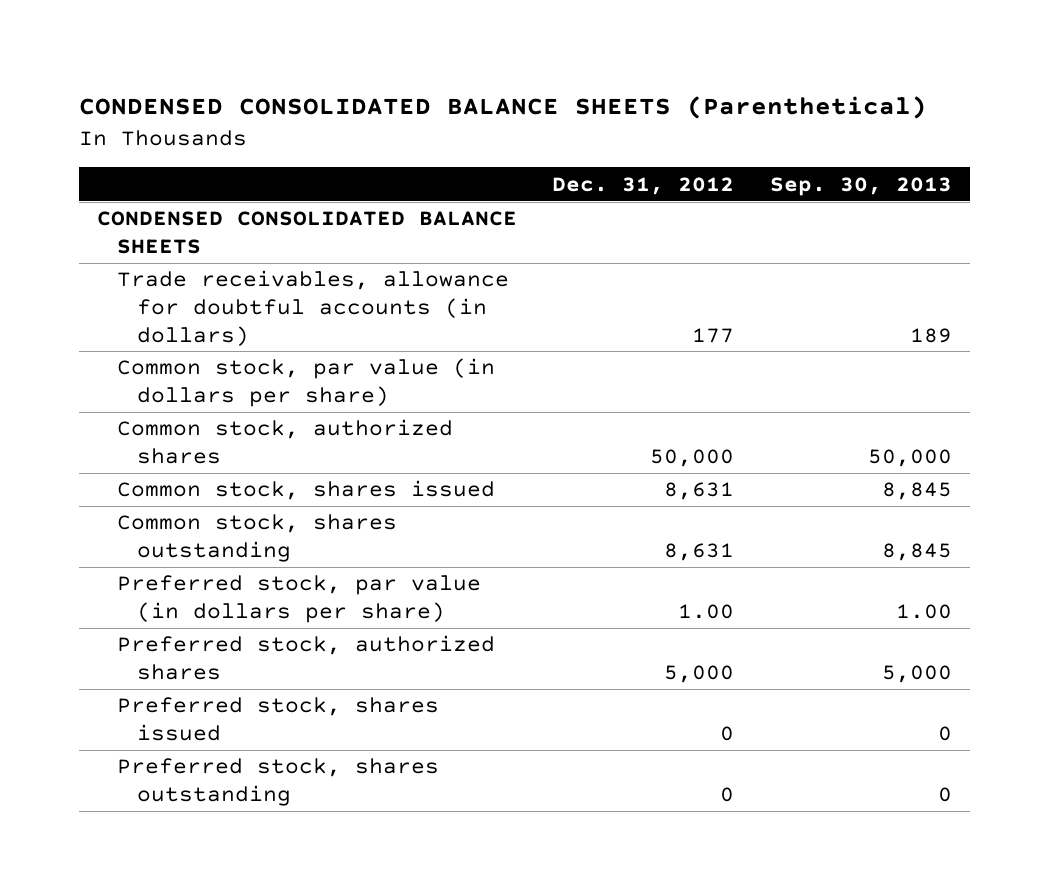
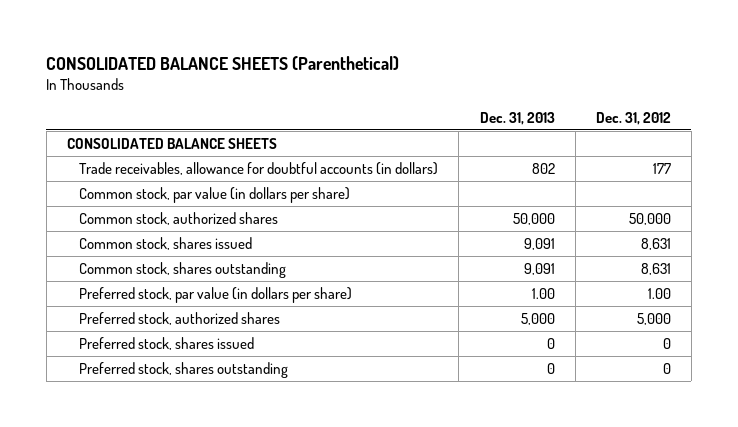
- CONDENSED CONSOLIDATED BALANCE SHEETS (Parenthetical)
+ CONSOLIDATED BALANCE SHEETS (Parenthetical)
- | Dec. 31, 2012 | Sep. 30, 2013
+ | Dec. 31, 2013 | Dec. 31, 2012
- CONDENSED CONSOLIDATED BALANCE SHEETS
+ CONSOLIDATED BALANCE SHEETS

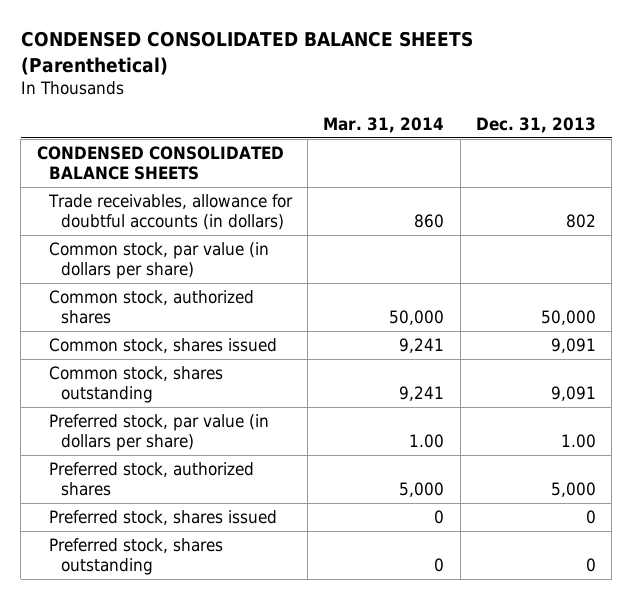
- CONSOLIDATED BALANCE SHEETS (Parenthetical)
+ CONDENSED CONSOLIDATED BALANCE SHEETS (Parenthetical)
- | Dec. 31, 2013 | Dec. 31, 2012
+ | Mar. 31, 2014 | Dec. 31, 2013
- CONSOLIDATED BALANCE SHEETS
+ CONDENSED CONSOLIDATED BALANCE SHEETS

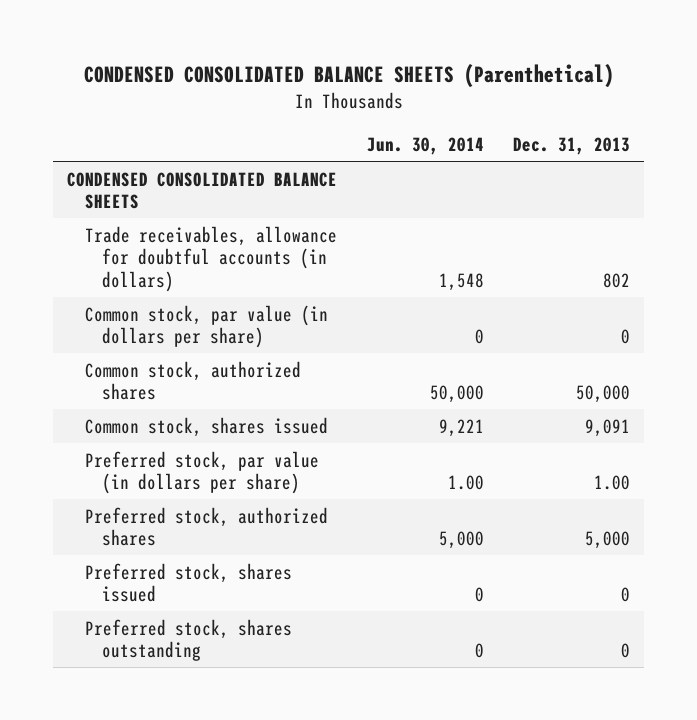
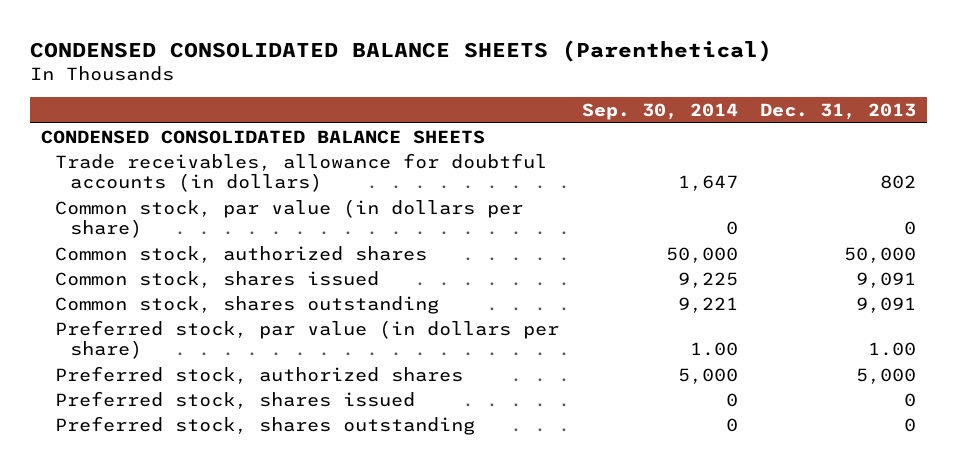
- | Jun. 30, 2014 | Dec. 31, 2013
+ | Sep. 30, 2014 | Dec. 31, 2013
+ Common stock, shares outstanding | 9,221 | 9,091

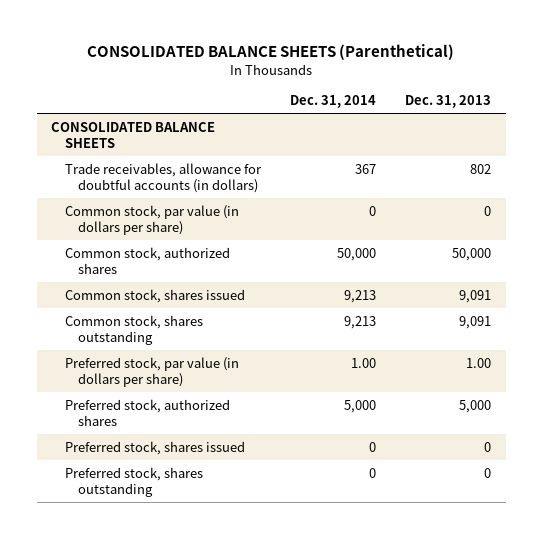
- CONDENSED CONSOLIDATED BALANCE SHEETS (Parenthetical)
+ CONSOLIDATED BALANCE SHEETS (Parenthetical)
- | Sep. 30, 2014 | Dec. 31, 2013
+ | Dec. 31, 2014 | Dec. 31, 2013
- CONDENSED CONSOLIDATED BALANCE SHEETS
+ CONSOLIDATED BALANCE SHEETS

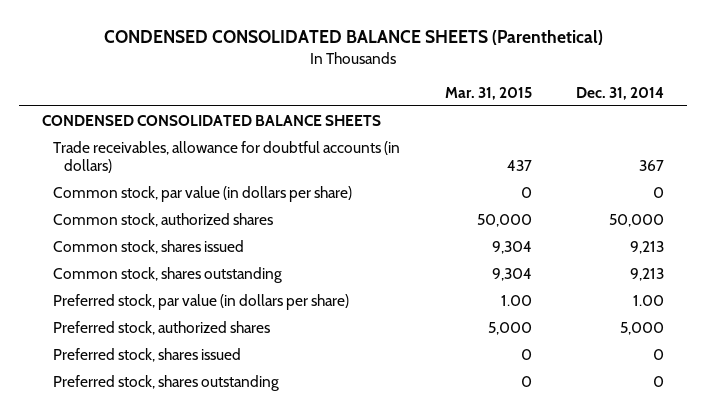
- CONSOLIDATED BALANCE SHEETS (Parenthetical)
+ CONDENSED CONSOLIDATED BALANCE SHEETS (Parenthetical)
- | Dec. 31, 2014 | Dec. 31, 2013
+ | Mar. 31, 2015 | Dec. 31, 2014
- CONSOLIDATED BALANCE SHEETS
+ CONDENSED CONSOLIDATED BALANCE SHEETS

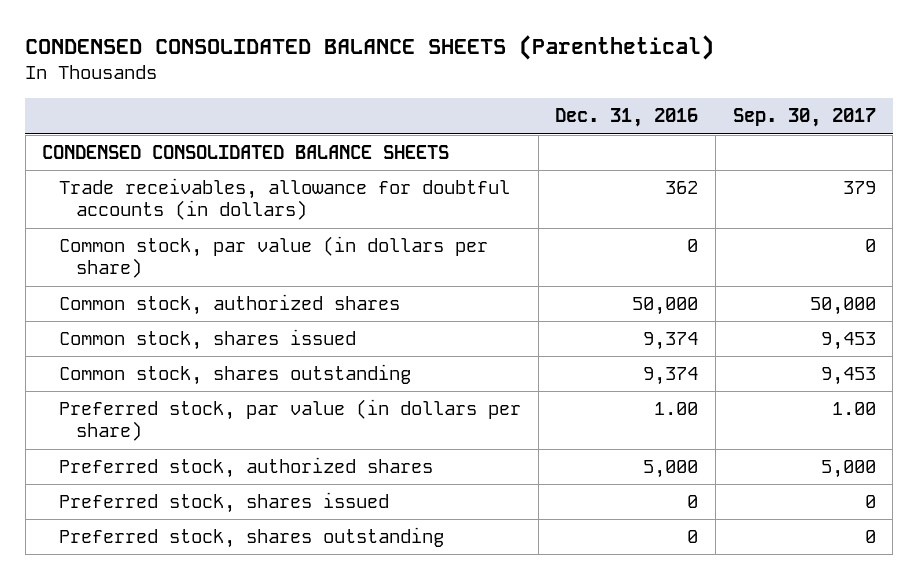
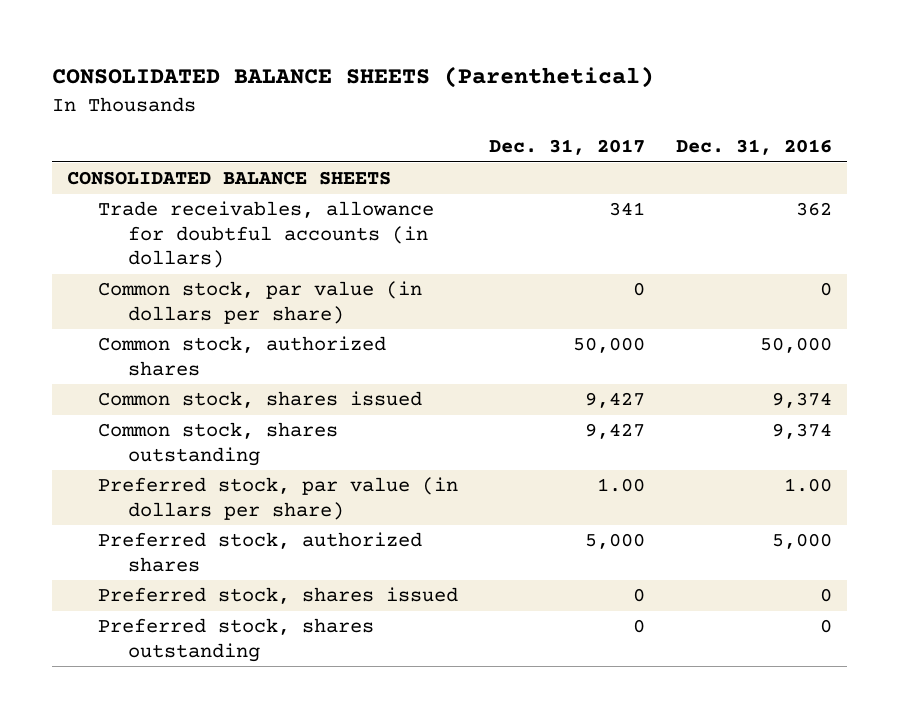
- CONDENSED CONSOLIDATED BALANCE SHEETS (Parenthetical)
+ CONSOLIDATED BALANCE SHEETS (Parenthetical)
- | Dec. 31, 2016 | Sep. 30, 2017
+ | Dec. 31, 2017 | Dec. 31, 2016
- CONDENSED CONSOLIDATED BALANCE SHEETS
+ CONSOLIDATED BALANCE SHEETS

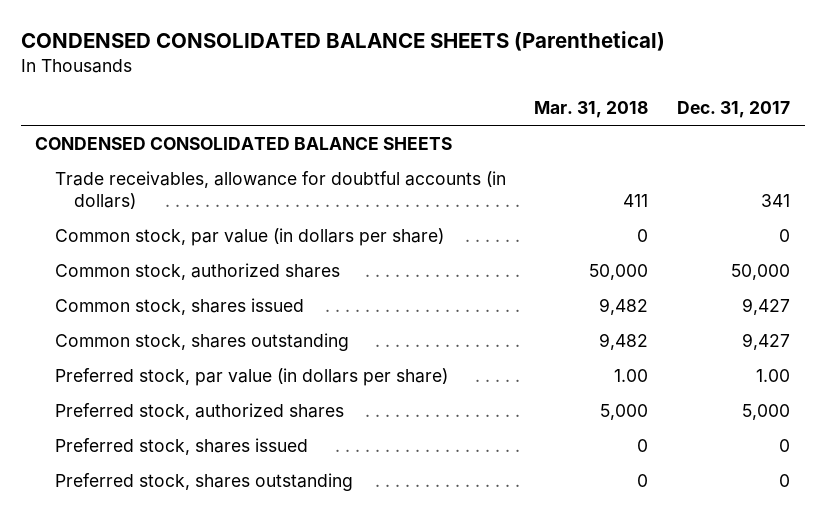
- CONSOLIDATED BALANCE SHEETS (Parenthetical)
+ CONDENSED CONSOLIDATED BALANCE SHEETS (Parenthetical)
- | Dec. 31, 2017 | Dec. 31, 2016
+ | Mar. 31, 2018 | Dec. 31, 2017
- CONSOLIDATED BALANCE SHEETS
+ CONDENSED CONSOLIDATED BALANCE SHEETS

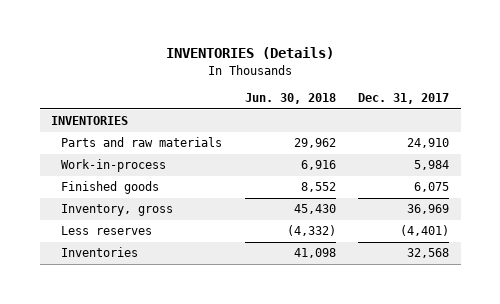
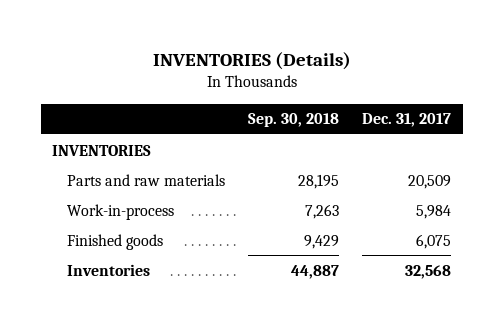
- | Jun. 30, 2018 | Dec. 31, 2017
+ | Sep. 30, 2018 | Dec. 31, 2017
- Parts and raw materials | 29,962 | 24,910
+ Parts and raw materials | 28,195 | 20,509
- Inventory, gross | 45,430 | 36,969
- Less reserves | (4,332) | (4,401)

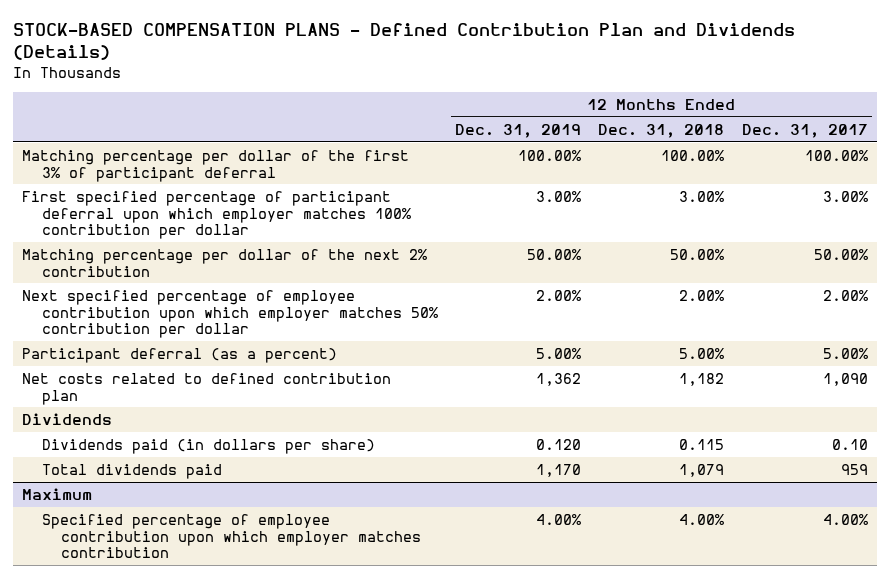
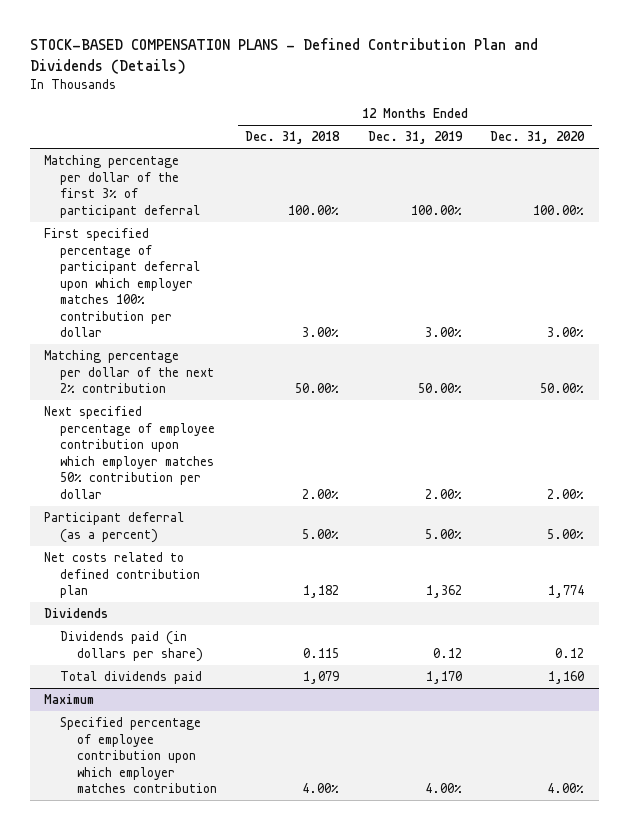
- | 12 Months Ended Dec. 31, 2019 | 12 Months Ended Dec. 31, 2018 | 12 Months Ended Dec. 31, 2017
+ | 12 Months Ended Dec. 31, 2018 | 12 Months Ended Dec. 31, 2019 | 12 Months Ended Dec. 31, 2020
- Dividends paid (in dollars per share) | 0.120 | 0.115 | 0.10
+ Dividends paid (in dollars per share) | 0.115 | 0.12 | 0.12

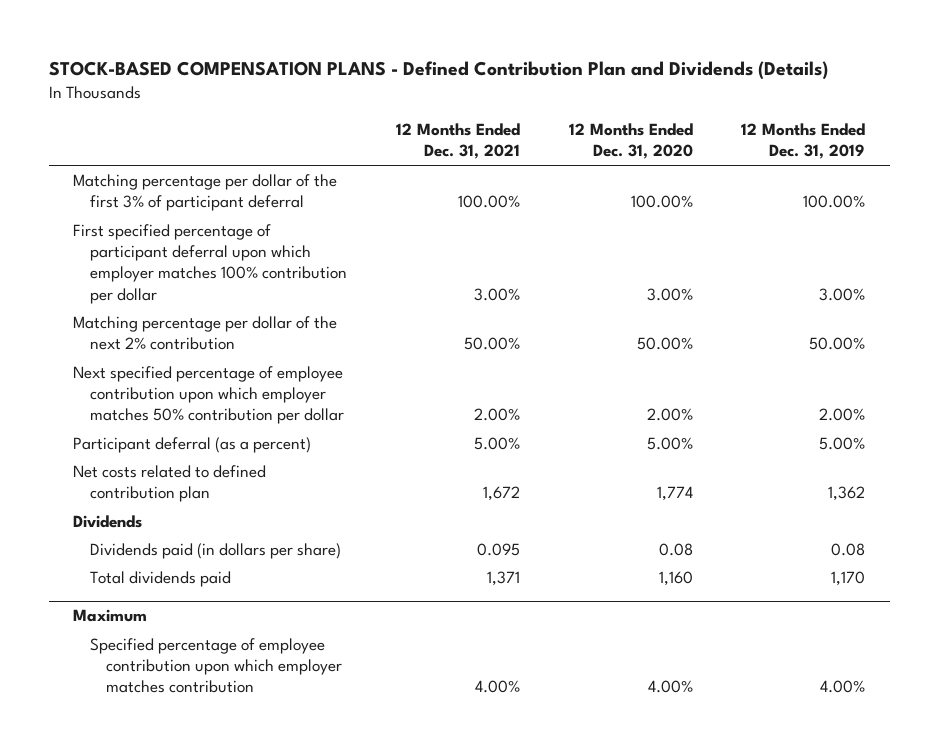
- | 12 Months Ended Dec. 31, 2018 | 12 Months Ended Dec. 31, 2019 | 12 Months Ended Dec. 31, 2020
+ | 12 Months Ended Dec. 31, 2021 | 12 Months Ended Dec. 31, 2020 | 12 Months Ended Dec. 31, 2019
- Dividends paid (in dollars per share) | 0.115 | 0.12 | 0.12
+ Dividends paid (in dollars per share) | 0.095 | 0.08 | 0.08

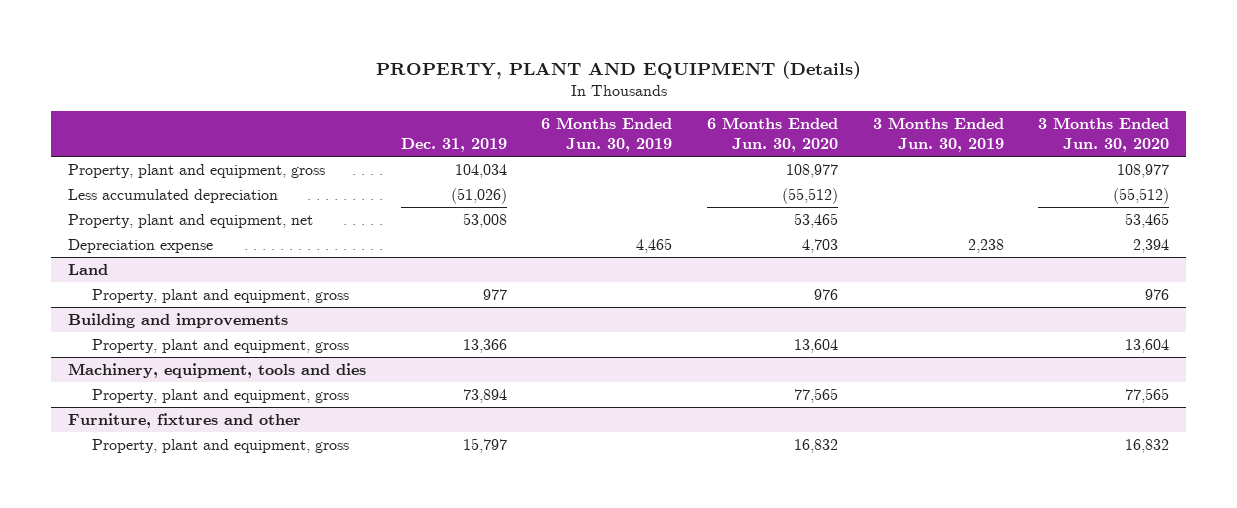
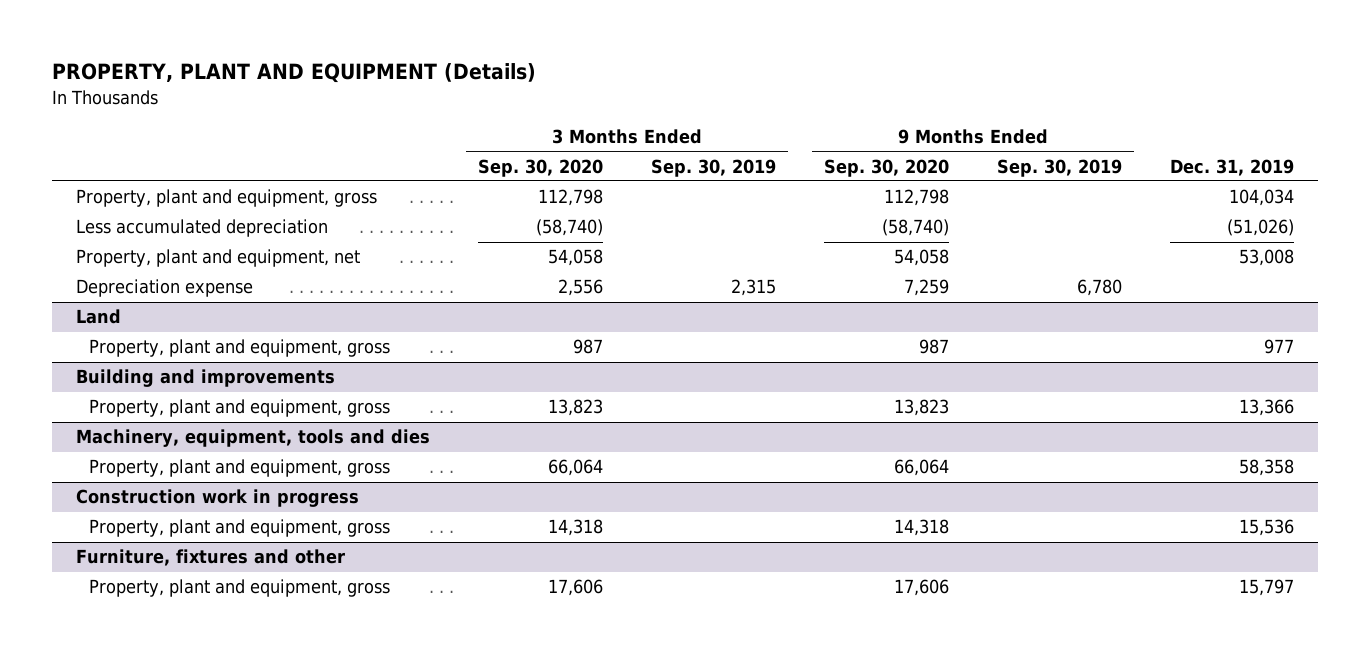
- | Dec. 31, 2019 | 6 Months Ended Jun. 30, 2019 | 6 Months Ended Jun. 30, 2020 | 3 Months Ended Jun. 30, 2019 | 3 Months Ended Jun. 30, 2020
+ | 3 Months Ended Sep. 30, 2020 | 3 Months Ended Sep. 30, 2019 | 9 Months Ended Sep. 30, 2020 | 9 Months Ended Sep. 30, 2019 | Dec. 31, 2019
@ Machinery, equipment, tools and dies
- Property, plant and equipment, gross | 73,894 | | 77,565 | | 77,565
+ Property, plant and equipment, gross | 66,064 | | 66,064 | | 58,358
+ Construction work in progress
+ Property, plant and equipment, gross | 14,318 | | 14,318 | | 15,536

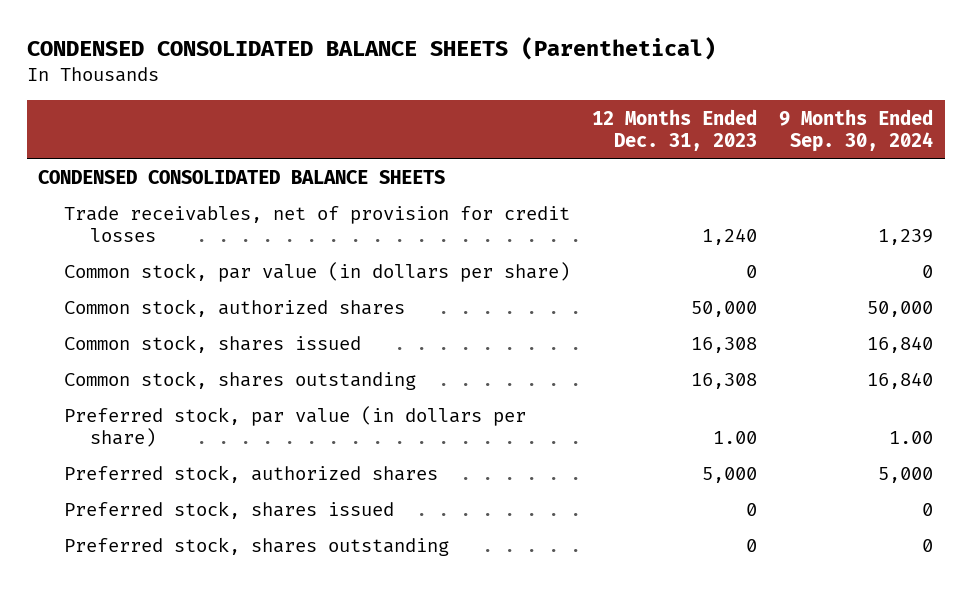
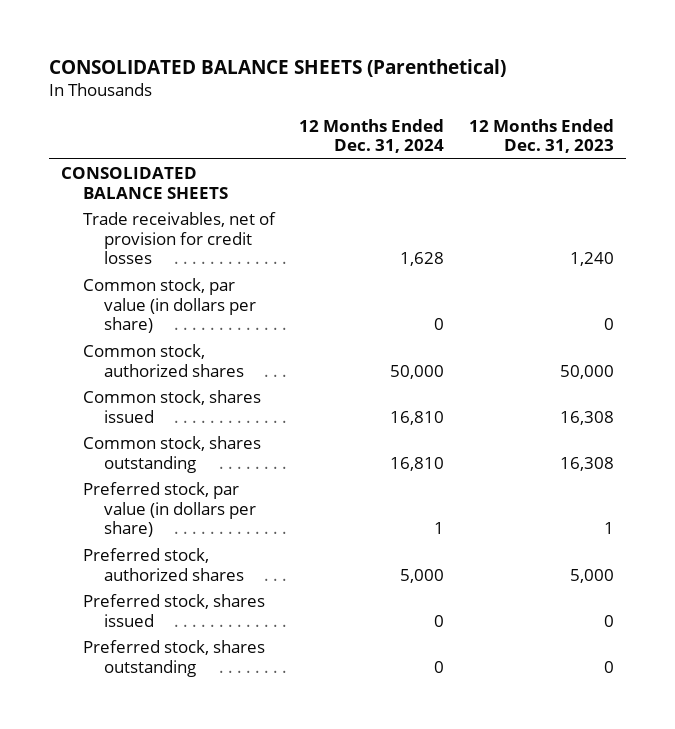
- CONDENSED CONSOLIDATED BALANCE SHEETS (Parenthetical)
+ CONSOLIDATED BALANCE SHEETS (Parenthetical)
- | 12 Months Ended Dec. 31, 2023 | 9 Months Ended Sep. 30, 2024
+ | 12 Months Ended Dec. 31, 2024 | 12 Months Ended Dec. 31, 2023
- CONDENSED CONSOLIDATED BALANCE SHEETS
+ CONSOLIDATED BALANCE SHEETS
- Preferred stock, par value (in dollars per share) | 1.00 | 1.00
+ Preferred stock, par value (in dollars per share) | 1 | 1

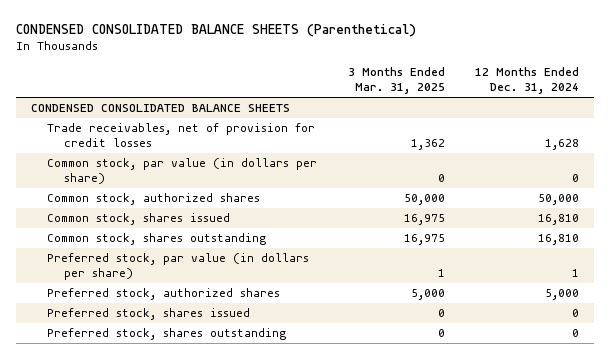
- CONSOLIDATED BALANCE SHEETS (Parenthetical)
+ CONDENSED CONSOLIDATED BALANCE SHEETS (Parenthetical)
- | 12 Months Ended Dec. 31, 2024 | 12 Months Ended Dec. 31, 2023
+ | 3 Months Ended Mar. 31, 2025 | 12 Months Ended Dec. 31, 2024
- CONSOLIDATED BALANCE SHEETS
+ CONDENSED CONSOLIDATED BALANCE SHEETS

